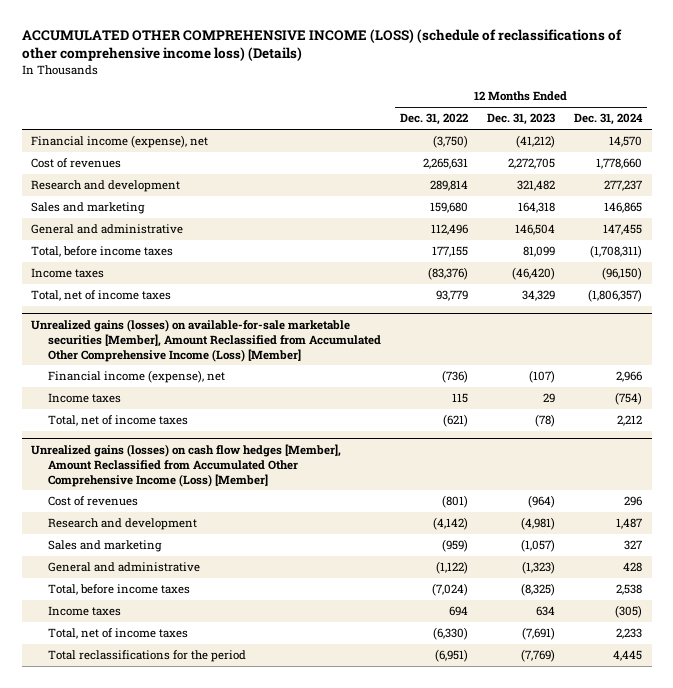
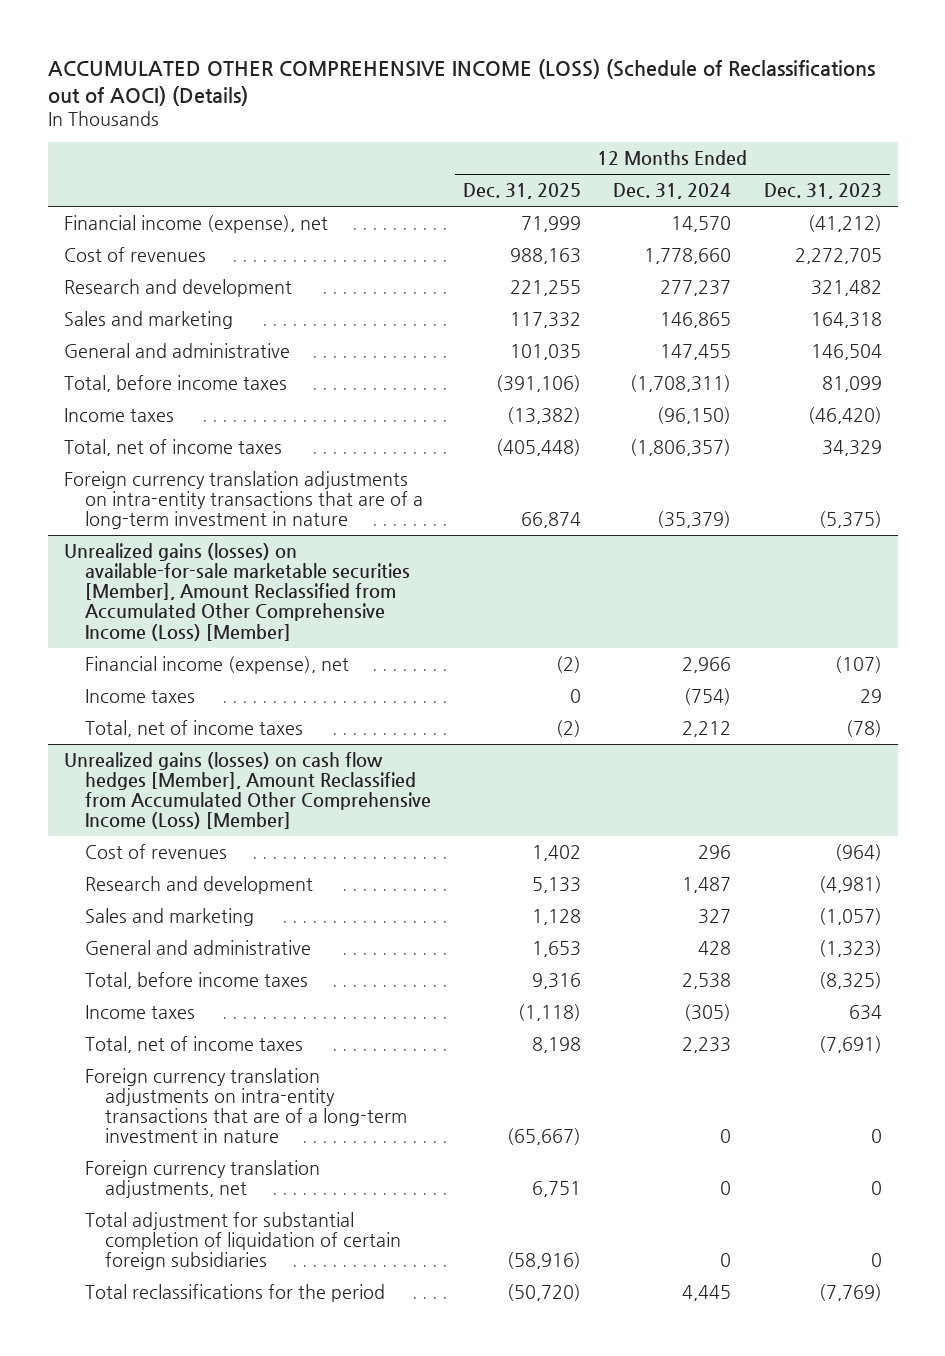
- ACCUMULATED OTHER COMPREHENSIVE INCOME (LOSS) (schedule of reclassifications of other comprehensive income loss) (Details)
+ ACCUMULATED OTHER COMPREHENSIVE INCOME (LOSS) (Schedule of Reclassifications out of AOCI) (Details)
- | 12 Months Ended Dec. 31, 2022 | 12 Months Ended Dec. 31, 2023 | 12 Months Ended Dec. 31, 2024
+ | 12 Months Ended Dec. 31, 2025 | 12 Months Ended Dec. 31, 2024 | 12 Months Ended Dec. 31, 2023
+ Foreign currency translation adjustments on intra-entity transactions that are of a long-term investment in nature | 66,874 | (35,379) | (5,375)
@ Unrealized gains (losses) on cash flow hedges [Member], Amount Reclassified from Accumulated Other Comprehensive Income (Loss) [Member]
+ Foreign currency translation adjustments on intra-entity transactions that are of a long-term investment in nature | (65,667) | 0 | 0
+ Foreign currency translation adjustments, net | 6,751 | 0 | 0
+ Total adjustment for substantial completion of liquidation of certain foreign subsidiaries | (58,916) | 0 | 0

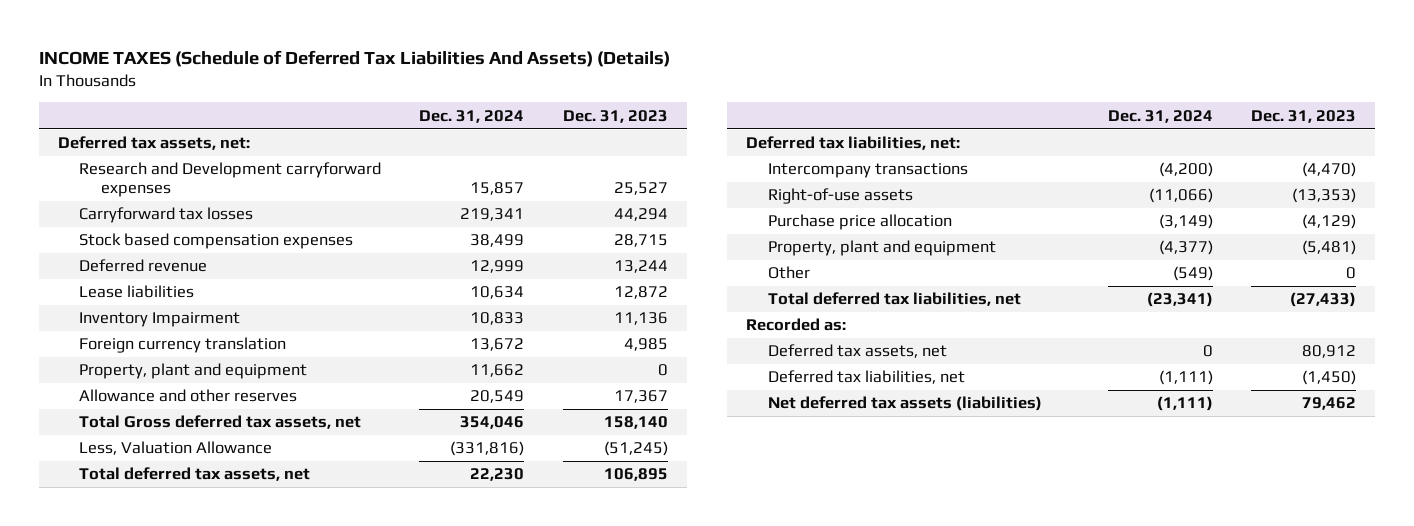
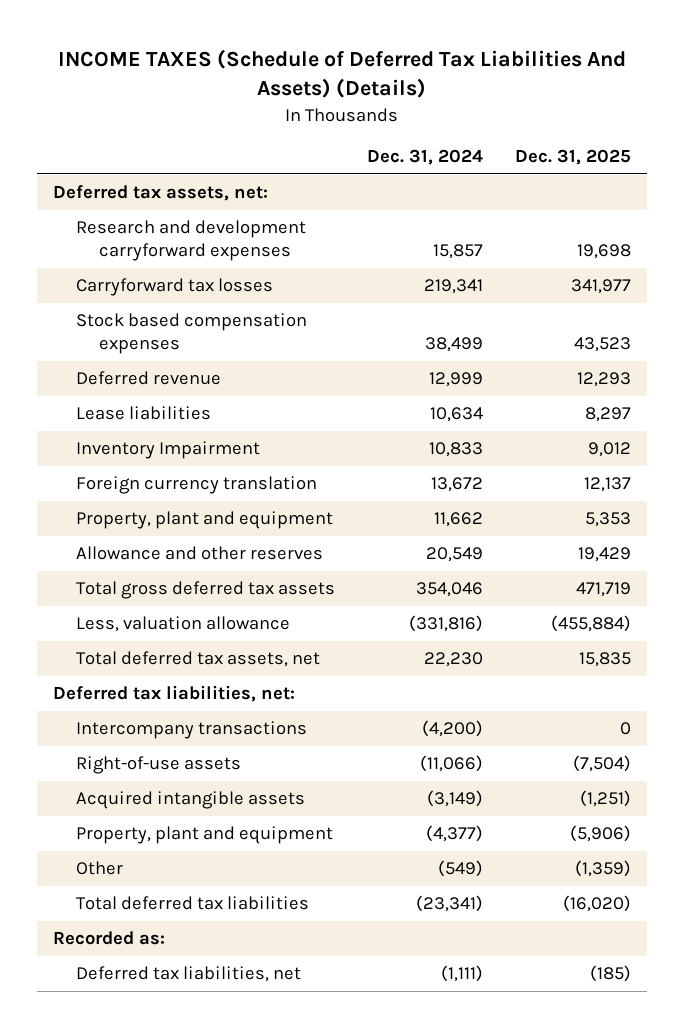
- | Dec. 31, 2024 | Dec. 31, 2023
+ | Dec. 31, 2024 | Dec. 31, 2025
- Research and Development carryforward expenses | 15,857 | 25,527
+ Research and development carryforward expenses | 15,857 | 19,698
- Total Gross deferred tax assets, net | 354,046 | 158,140
- Less, Valuation Allowance | (331,816) | (51,245)
+ Total gross deferred tax assets | 354,046 | 471,719
+ Less, valuation allowance | (331,816) | (455,884)
- Purchase price allocation | (3,149) | (4,129)
+ Acquired intangible assets | (3,149) | (1,251)
- Total deferred tax liabilities, net | (23,341) | (27,433)
+ Total deferred tax liabilities | (23,341) | (16,020)
- Deferred tax assets, net | 0 | 80,912
- Net deferred tax assets (liabilities) | (1,111) | 79,462

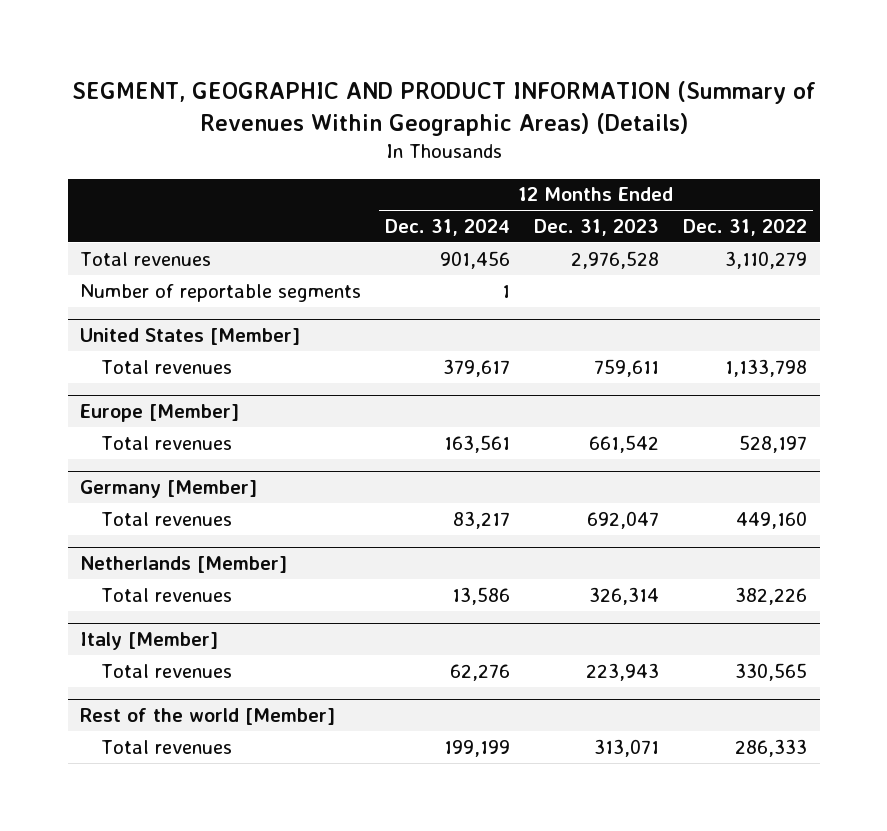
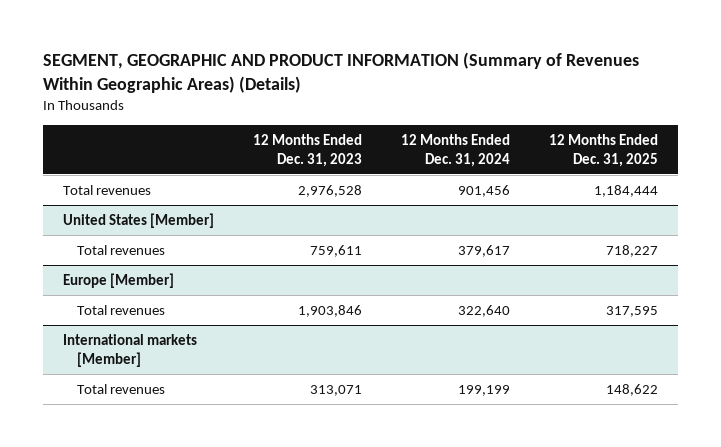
- | 12 Months Ended Dec. 31, 2024 | 12 Months Ended Dec. 31, 2023 | 12 Months Ended Dec. 31, 2022
+ | 12 Months Ended Dec. 31, 2023 | 12 Months Ended Dec. 31, 2024 | 12 Months Ended Dec. 31, 2025
- Number of reportable segments | 1 | |
@ Europe [Member]
- Total revenues | 163,561 | 661,542 | 528,197
- Germany [Member]
- Total revenues | 83,217 | 692,047 | 449,160
- Netherlands [Member]
- Total revenues | 13,586 | 326,314 | 382,226
- Italy [Member]
- Total revenues | 62,276 | 223,943 | 330,565
- Rest of the world [Member]
@ Europe [Member]
+ Total revenues | 1,903,846 | 322,640 | 317,595
+ International markets [Member]

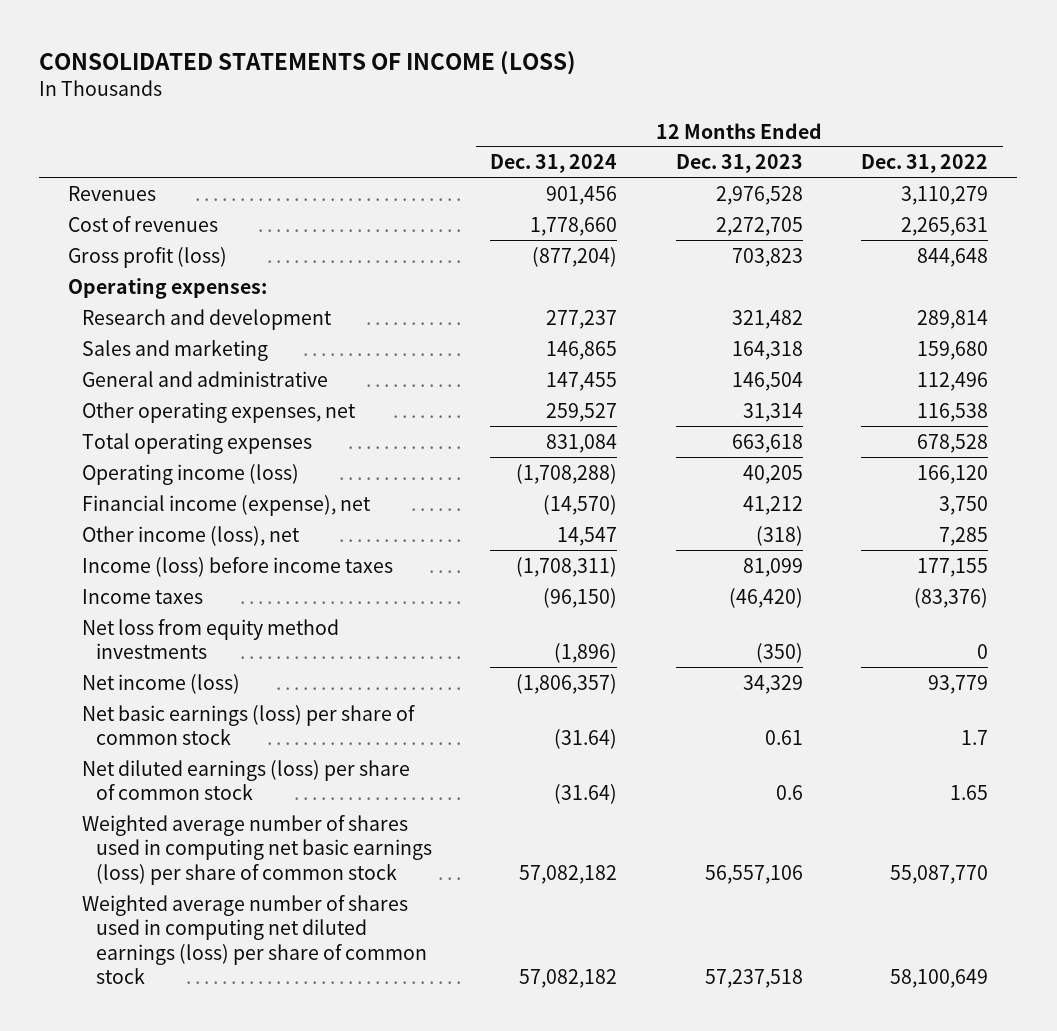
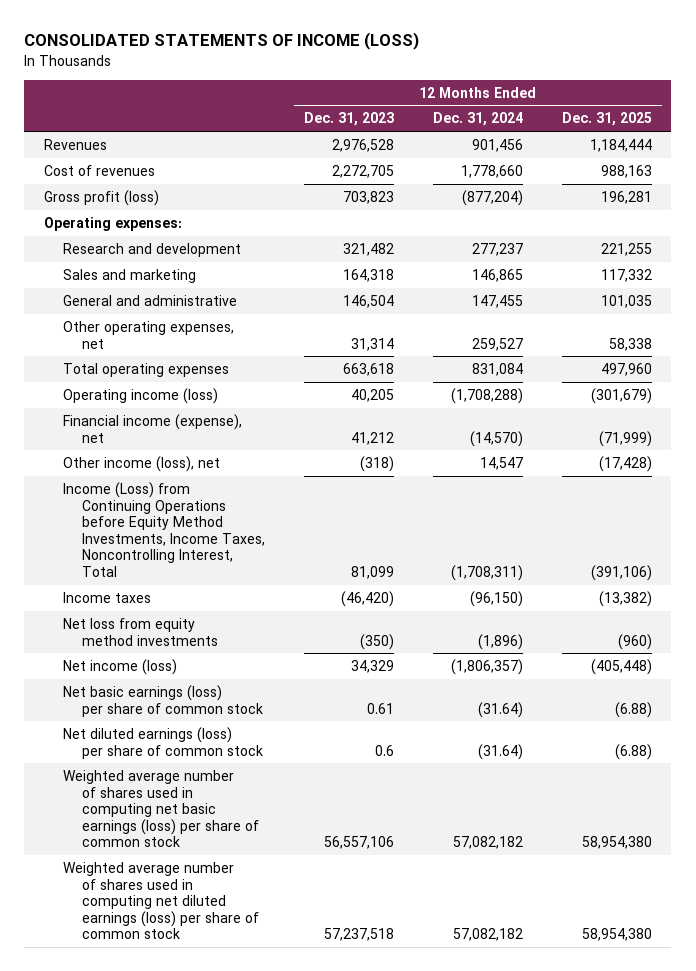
- | 12 Months Ended Dec. 31, 2024 | 12 Months Ended Dec. 31, 2023 | 12 Months Ended Dec. 31, 2022
+ | 12 Months Ended Dec. 31, 2023 | 12 Months Ended Dec. 31, 2024 | 12 Months Ended Dec. 31, 2025
- Income (loss) before income taxes | (1,708,311) | 81,099 | 177,155
+ Income (Loss) from Continuing Operations before Equity Method Investments, Income Taxes, Noncontrolling Interest, Total | 81,099 | (1,708,311) | (391,106)

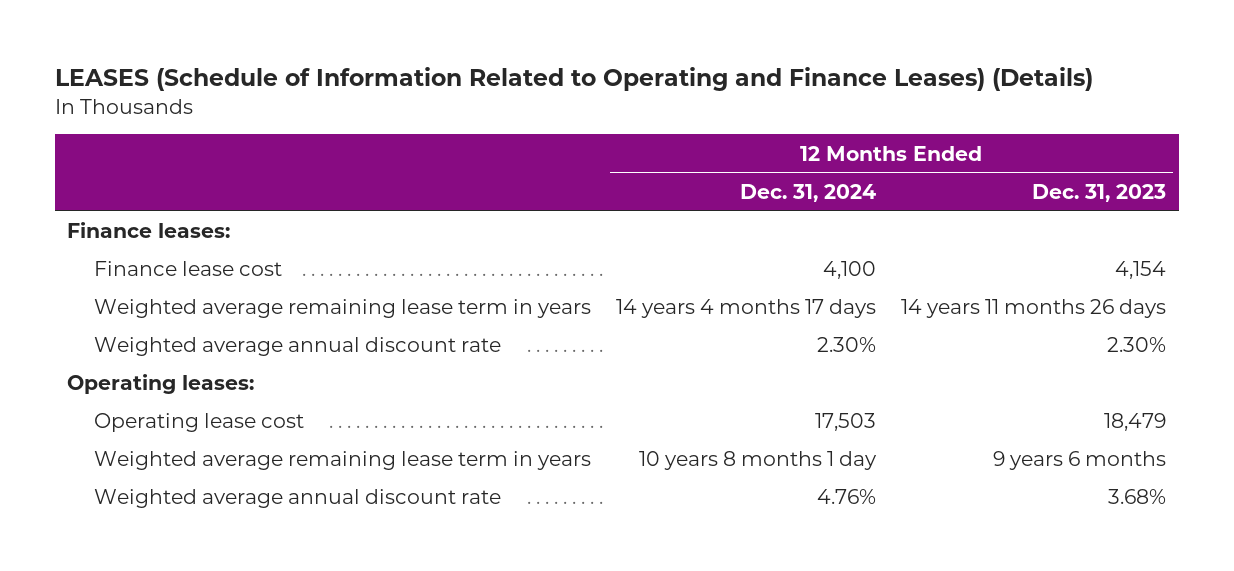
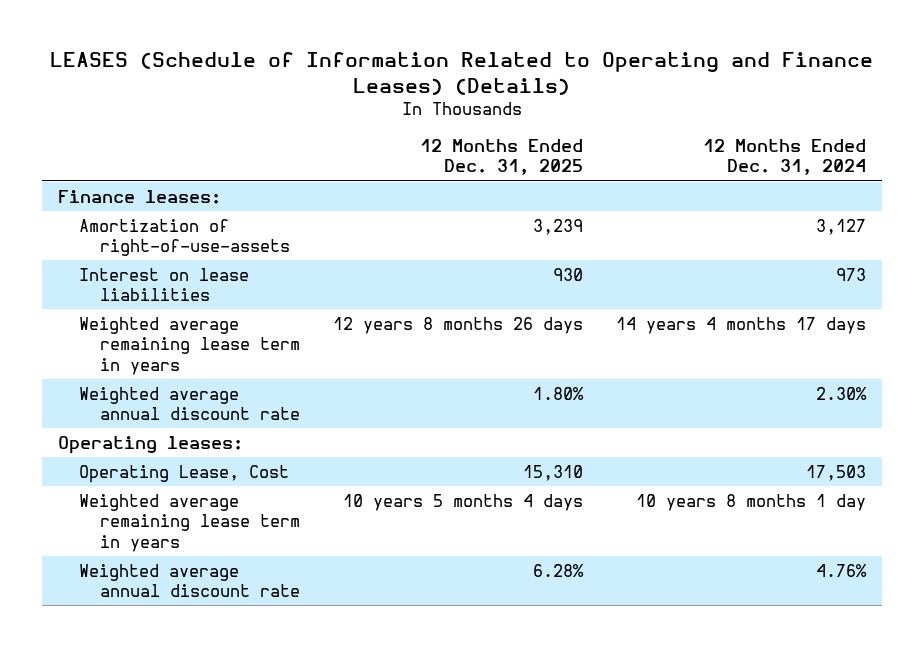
- | 12 Months Ended Dec. 31, 2024 | 12 Months Ended Dec. 31, 2023
+ | 12 Months Ended Dec. 31, 2025 | 12 Months Ended Dec. 31, 2024
- Finance lease cost | 4,100 | 4,154
+ Amortization of right-of-use-assets | 3,239 | 3,127
+ Interest on lease liabilities | 930 | 973
- Operating lease cost | 17,503 | 18,479
+ Operating Lease, Cost | 15,310 | 17,503

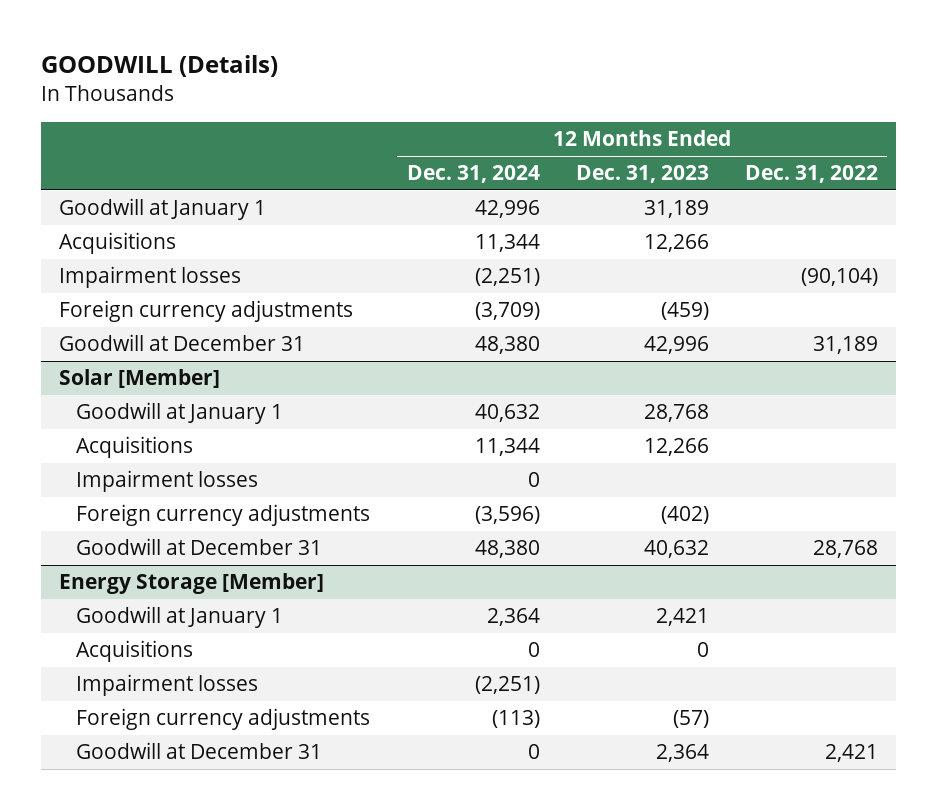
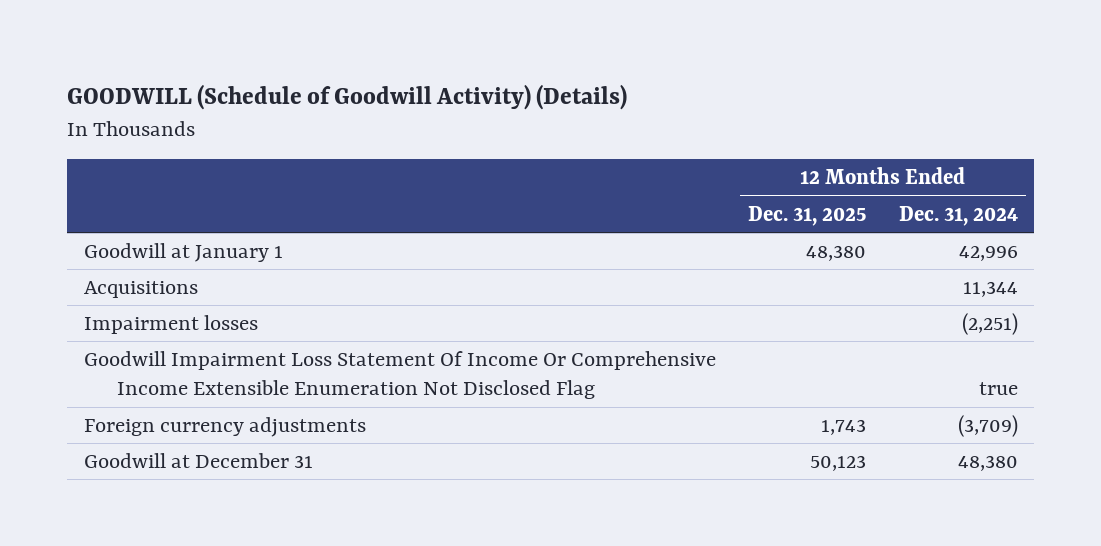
- GOODWILL (Details)
+ GOODWILL (Schedule of Goodwill Activity) (Details)
- | 12 Months Ended Dec. 31, 2024 | 12 Months Ended Dec. 31, 2023 | 12 Months Ended Dec. 31, 2022
+ | 12 Months Ended Dec. 31, 2025 | 12 Months Ended Dec. 31, 2024
+ Goodwill Impairment Loss Statement Of Income Or Comprehensive Income Extensible Enumeration Not Disclosed Flag | | true
- Solar [Member]
- Goodwill at January 1 | 40,632 | 28,768 |
- Acquisitions | 11,344 | 12,266 |
- Impairment losses | 0 | |
- Foreign currency adjustments | (3,596) | (402) |
- Goodwill at December 31 | 48,380 | 40,632 | 28,768
- Energy Storage [Member]
- Goodwill at January 1 | 2,364 | 2,421 |
- Acquisitions | 0 | 0 |
- Impairment losses | (2,251) | |
- Foreign currency adjustments | (113) | (57) |
- Goodwill at December 31 | 0 | 2,364 | 2,421

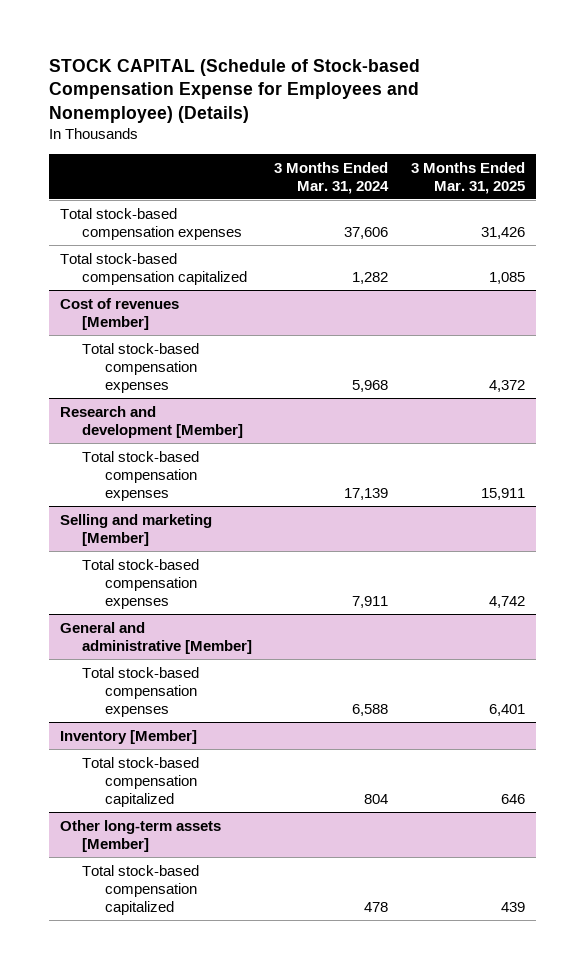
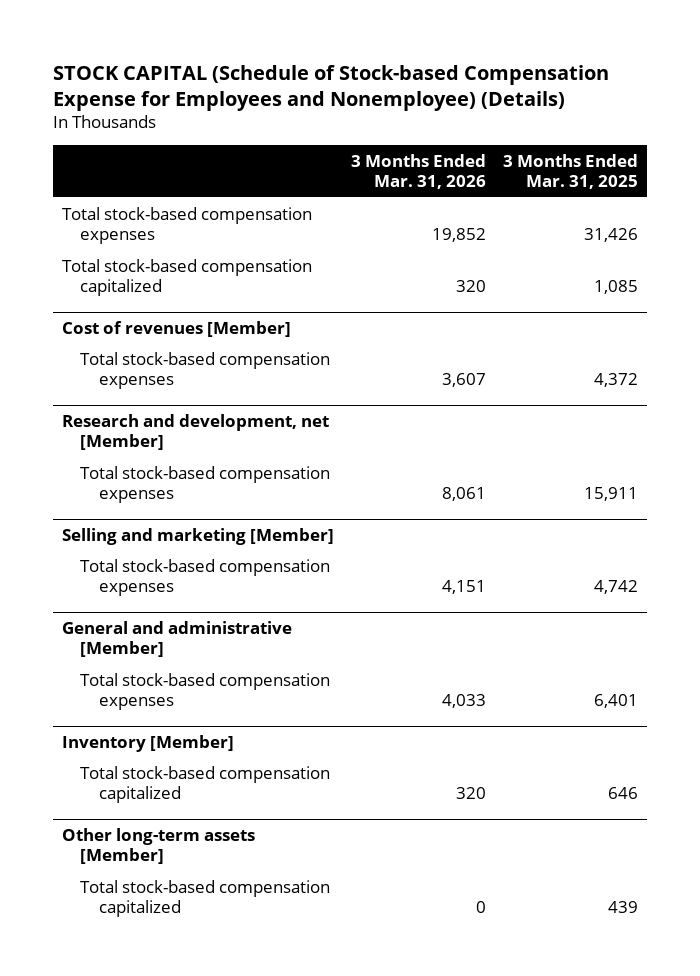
- | 3 Months Ended Mar. 31, 2024 | 3 Months Ended Mar. 31, 2025
+ | 3 Months Ended Mar. 31, 2026 | 3 Months Ended Mar. 31, 2025
- Research and development [Member]
+ Research and development, net [Member]

